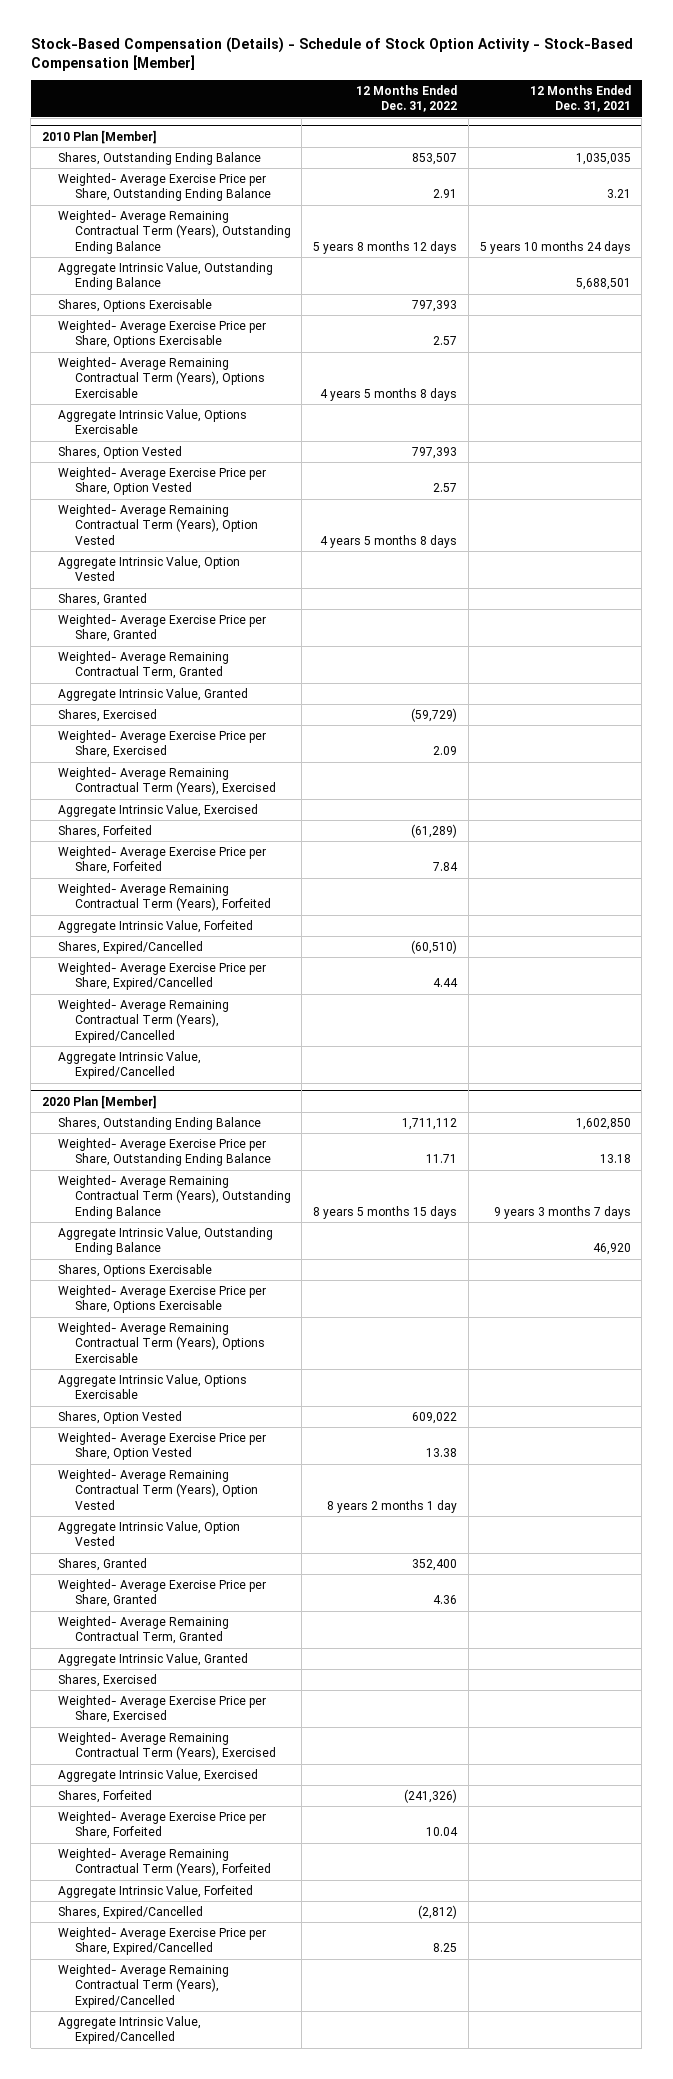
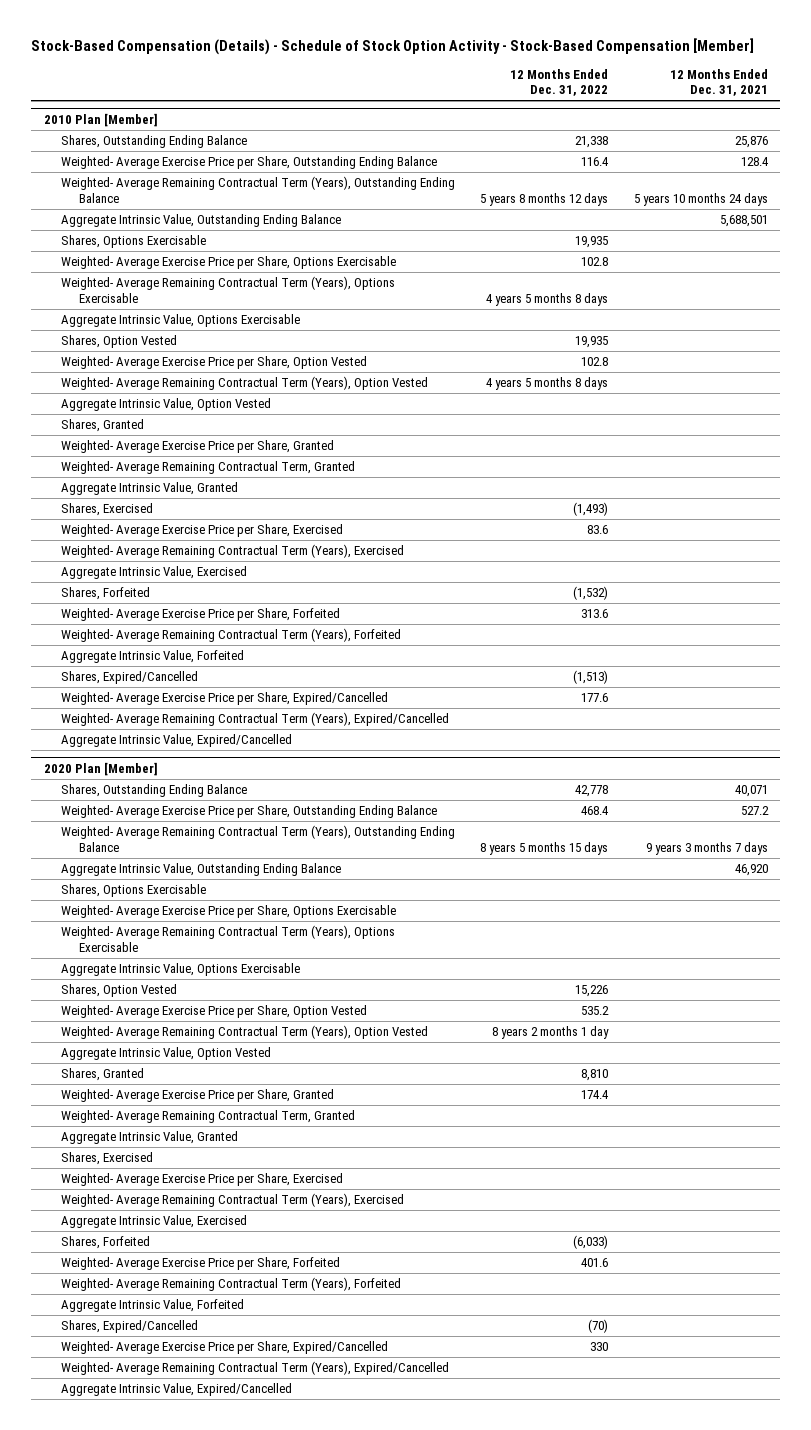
@ 2010 Plan [Member]
- Shares, Outstanding Ending Balance | 853,507 | 1,035,035
- Weighted- Average Exercise Price per Share, Outstanding Ending Balance | 2.91 | 3.21
+ Shares, Outstanding Ending Balance | 21,338 | 25,876
+ Weighted- Average Exercise Price per Share, Outstanding Ending Balance | 116.4 | 128.4
- Shares, Options Exercisable | 797,393 |
- Weighted- Average Exercise Price per Share, Options Exercisable | 2.57 |
+ Shares, Options Exercisable | 19,935 |
+ Weighted- Average Exercise Price per Share, Options Exercisable | 102.8 |
- Shares, Option Vested | 797,393 |
- Weighted- Average Exercise Price per Share, Option Vested | 2.57 |
+ Shares, Option Vested | 19,935 |
+ Weighted- Average Exercise Price per Share, Option Vested | 102.8 |
- Shares, Exercised | (59,729) |
- Weighted- Average Exercise Price per Share, Exercised | 2.09 |
+ Shares, Exercised | (1,493) |
+ Weighted- Average Exercise Price per Share, Exercised | 83.6 |
- Shares, Forfeited | (61,289) |
- Weighted- Average Exercise Price per Share, Forfeited | 7.84 |
+ Shares, Forfeited | (1,532) |
+ Weighted- Average Exercise Price per Share, Forfeited | 313.6 |
- Shares, Expired/Cancelled | (60,510) |
- Weighted- Average Exercise Price per Share, Expired/Cancelled | 4.44 |
+ Shares, Expired/Cancelled | (1,513) |
+ Weighted- Average Exercise Price per Share, Expired/Cancelled | 177.6 |
@ 2020 Plan [Member]
- Shares, Outstanding Ending Balance | 1,711,112 | 1,602,850
- Weighted- Average Exercise Price per Share, Outstanding Ending Balance | 11.71 | 13.18
+ Shares, Outstanding Ending Balance | 42,778 | 40,071
+ Weighted- Average Exercise Price per Share, Outstanding Ending Balance | 468.4 | 527.2
- Shares, Option Vested | 609,022 |
- Weighted- Average Exercise Price per Share, Option Vested | 13.38 |
+ Shares, Option Vested | 15,226 |
+ Weighted- Average Exercise Price per Share, Option Vested | 535.2 |
- Shares, Granted | 352,400 |
- Weighted- Average Exercise Price per Share, Granted | 4.36 |
+ Shares, Granted | 8,810 |
+ Weighted- Average Exercise Price per Share, Granted | 174.4 |
- Shares, Forfeited | (241,326) |
- Weighted- Average Exercise Price per Share, Forfeited | 10.04 |
+ Shares, Forfeited | (6,033) |
+ Weighted- Average Exercise Price per Share, Forfeited | 401.6 |
- Shares, Expired/Cancelled | (2,812) |
- Weighted- Average Exercise Price per Share, Expired/Cancelled | 8.25 |
+ Shares, Expired/Cancelled | (70) |
+ Weighted- Average Exercise Price per Share, Expired/Cancelled | 330 |

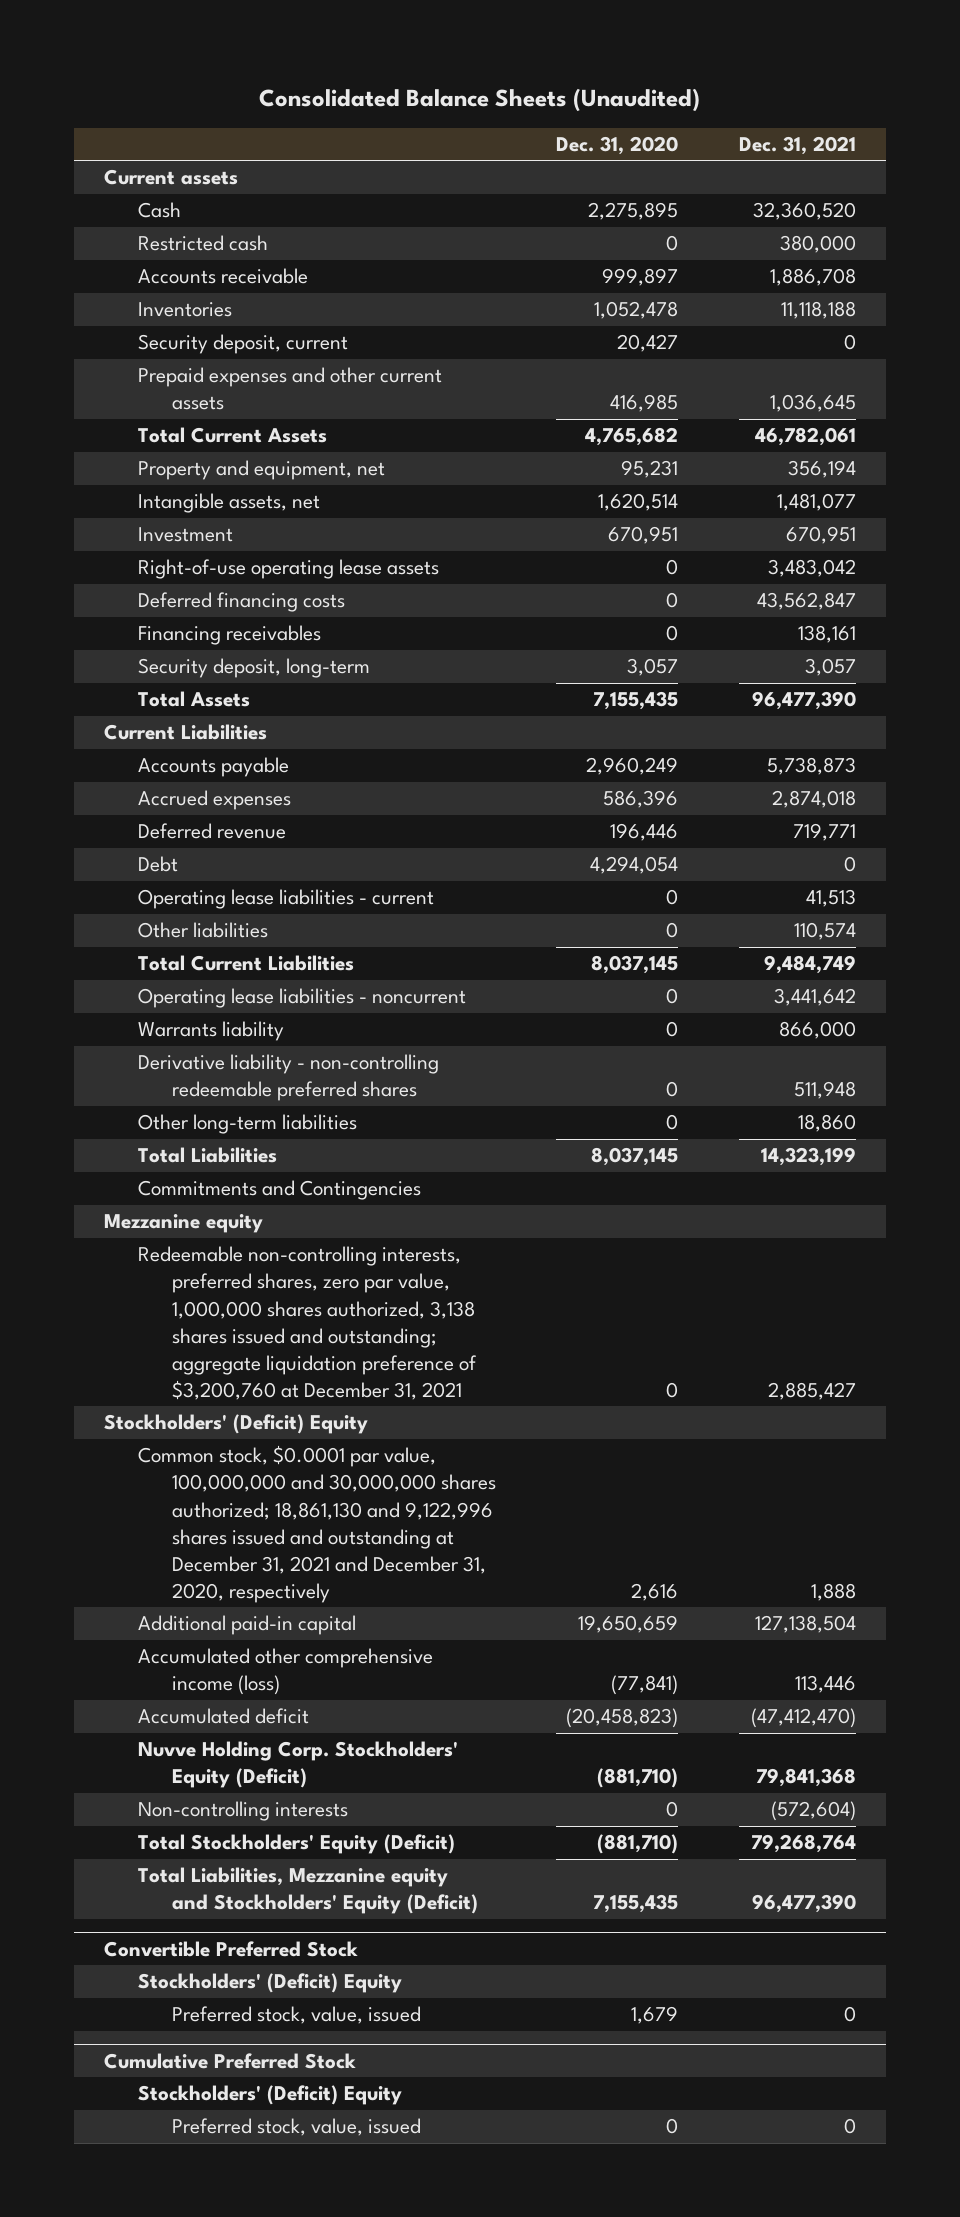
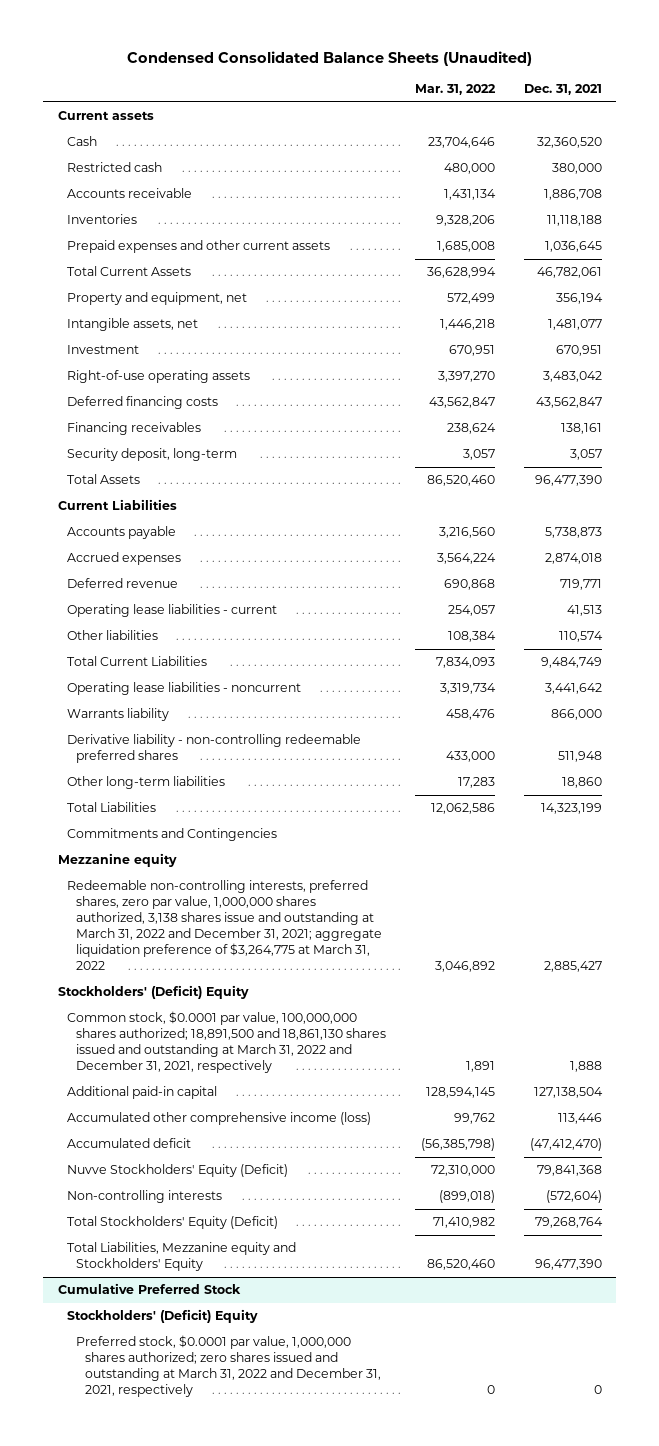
- Consolidated Balance Sheets (Unaudited)
+ Condensed Consolidated Balance Sheets (Unaudited)
- | Dec. 31, 2020 | Dec. 31, 2021
+ | Mar. 31, 2022 | Dec. 31, 2021
- Security deposit, current | 20,427 | 0
- Right-of-use operating lease assets | 0 | 3,483,042
+ Right-of-use operating assets | 3,397,270 | 3,483,042
- Debt | 4,294,054 | 0
- Redeemable non-controlling interests, preferred shares, zero par value, 1,000,000 shares authorized, 3,138 shares issued and outstanding; aggregate liquidation preference of $3,200,760 at December 31, 2021 | 0 | 2,885,427
+ Redeemable non-controlling interests, preferred shares, zero par value, 1,000,000 shares authorized, 3,138 shares issue and outstanding at March 31, 2022 and December 31, 2021; aggregate liquidation preference of $3,264,775 at March 31, 2022 | 3,046,892 | 2,885,427
- Common stock, $0.0001 par value, 100,000,000 and 30,000,000 shares authorized; 18,861,130 and 9,122,996 shares issued and outstanding at December 31, 2021 and December 31, 2020, respectively | 2,616 | 1,888
+ Common stock, $0.0001 par value, 100,000,000 shares authorized; 18,891,500 and 18,861,130 shares issued and outstanding at March 31, 2022 and December 31, 2021, respectively | 1,891 | 1,888
- Nuvve Holding Corp. Stockholders' Equity (Deficit) | (881,710) | 79,841,368
+ Nuvve Stockholders' Equity (Deficit) | 72,310,000 | 79,841,368
- Total Liabilities, Mezzanine equity and Stockholders' Equity (Deficit) | 7,155,435 | 96,477,390
- Convertible Preferred Stock
- Stockholders' (Deficit) Equity
- Preferred stock, value, issued | 1,679 | 0
+ Total Liabilities, Mezzanine equity and Stockholders' Equity | 86,520,460 | 96,477,390
@ Cumulative Preferred Stock
- Preferred stock, value, issued | 0 | 0
+ Preferred stock, $0.0001 par value, 1,000,000 shares authorized; zero shares issued and outstanding at March 31, 2022 and December 31, 2021, respectively | 0 | 0

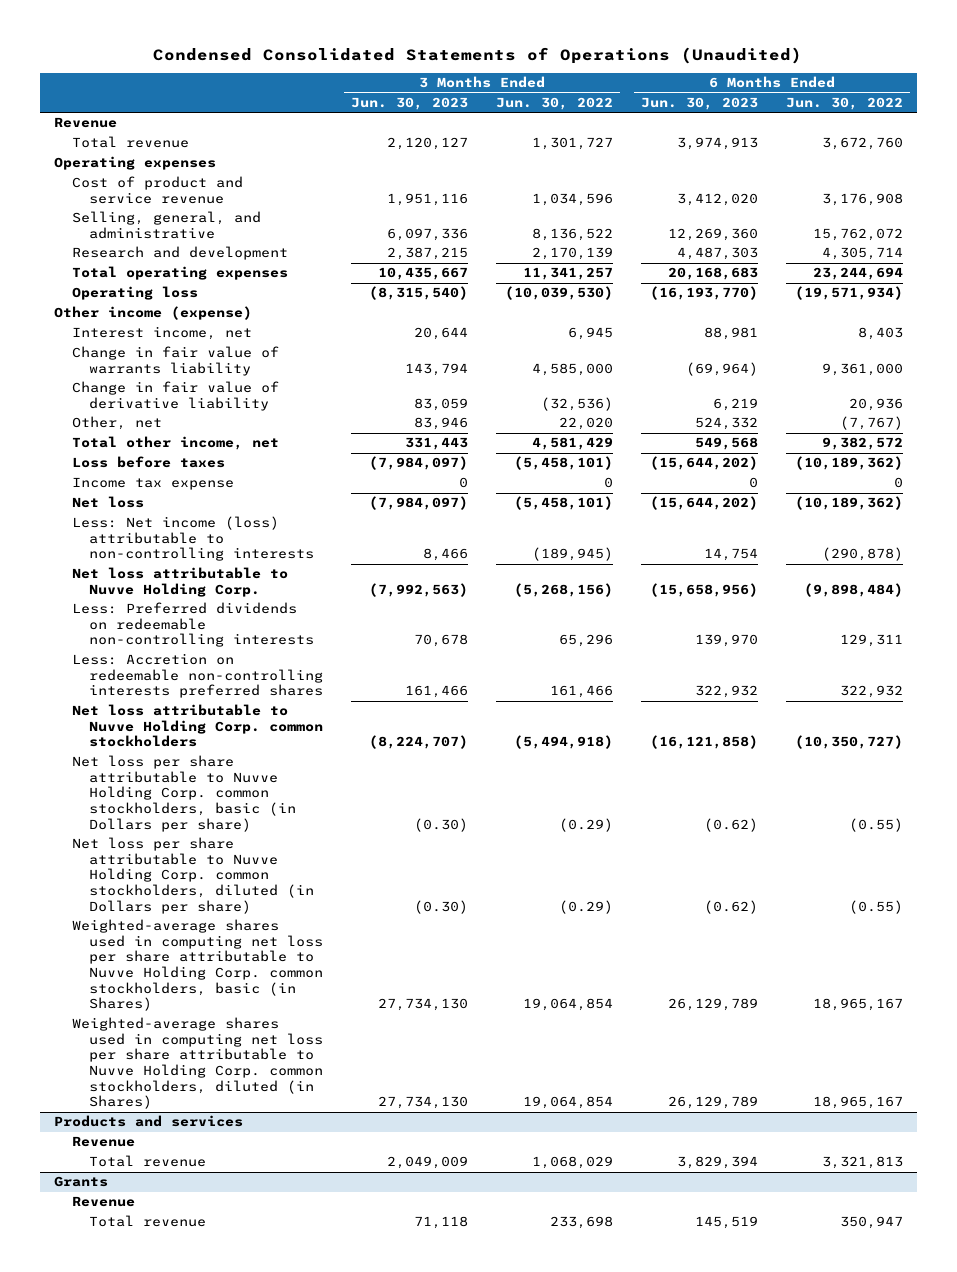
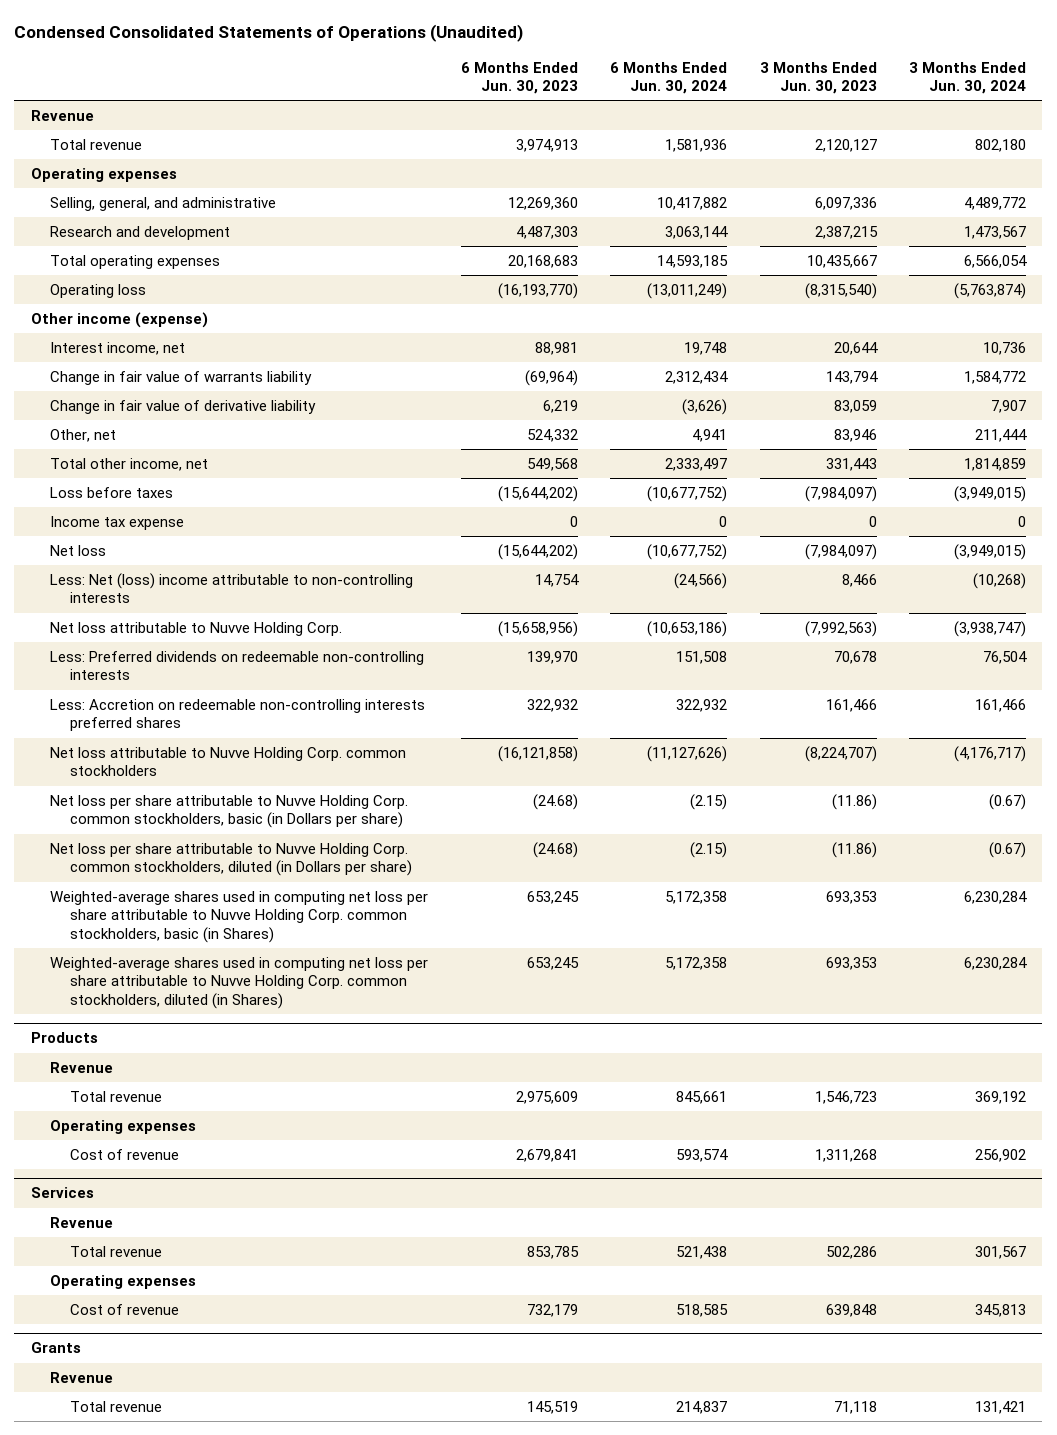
- | 3 Months Ended Jun. 30, 2023 | 3 Months Ended Jun. 30, 2022 | 6 Months Ended Jun. 30, 2023 | 6 Months Ended Jun. 30, 2022
+ | 6 Months Ended Jun. 30, 2023 | 6 Months Ended Jun. 30, 2024 | 3 Months Ended Jun. 30, 2023 | 3 Months Ended Jun. 30, 2024
- Cost of product and service revenue | 1,951,116 | 1,034,596 | 3,412,020 | 3,176,908
- Less: Net income (loss) attributable to non-controlling interests | 8,466 | (189,945) | 14,754 | (290,878)
+ Less: Net (loss) income attributable to non-controlling interests | 14,754 | (24,566) | 8,466 | (10,268)
- Net loss per share attributable to Nuvve Holding Corp. common stockholders, basic (in Dollars per share) | (0.30) | (0.29) | (0.62) | (0.55)
- Net loss per share attributable to Nuvve Holding Corp. common stockholders, diluted (in Dollars per share) | (0.30) | (0.29) | (0.62) | (0.55)
- Weighted-average shares used in computing net loss per share attributable to Nuvve Holding Corp. common stockholders, basic (in Shares) | 27,734,130 | 19,064,854 | 26,129,789 | 18,965,167
- Weighted-average shares used in computing net loss per share attributable to Nuvve Holding Corp. common stockholders, diluted (in Shares) | 27,734,130 | 19,064,854 | 26,129,789 | 18,965,167
- Products and services
+ Net loss per share attributable to Nuvve Holding Corp. common stockholders, basic (in Dollars per share) | (24.68) | (2.15) | (11.86) | (0.67)
+ Net loss per share attributable to Nuvve Holding Corp. common stockholders, diluted (in Dollars per share) | (24.68) | (2.15) | (11.86) | (0.67)
+ Weighted-average shares used in computing net loss per share attributable to Nuvve Holding Corp. common stockholders, basic (in Shares) | 653,245 | 5,172,358 | 693,353 | 6,230,284
+ Weighted-average shares used in computing net loss per share attributable to Nuvve Holding Corp. common stockholders, diluted (in Shares) | 653,245 | 5,172,358 | 693,353 | 6,230,284
+ Products
- Total revenue | 2,049,009 | 1,068,029 | 3,829,394 | 3,321,813
+ Total revenue | 2,975,609 | 845,661 | 1,546,723 | 369,192
+ Operating expenses
+ Cost of revenue | 2,679,841 | 593,574 | 1,311,268 | 256,902
+ Services
+ Revenue
+ Total revenue | 853,785 | 521,438 | 502,286 | 301,567
+ Operating expenses
+ Cost of revenue | 732,179 | 518,585 | 639,848 | 345,813

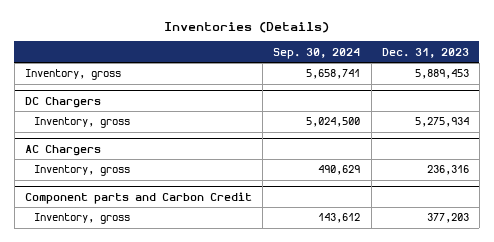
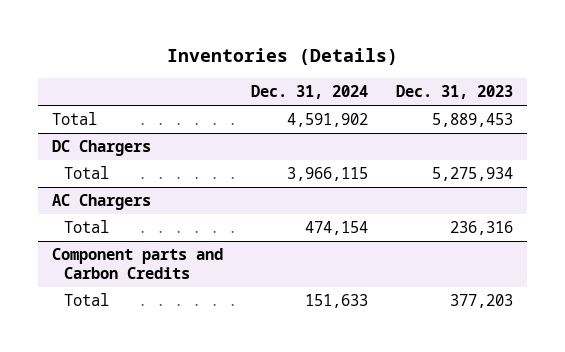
- | Sep. 30, 2024 | Dec. 31, 2023
+ | Dec. 31, 2024 | Dec. 31, 2023
- Inventory, gross | 5,658,741 | 5,889,453
+ Total | 4,591,902 | 5,889,453
@ DC Chargers
- Inventory, gross | 5,024,500 | 5,275,934
+ Total | 3,966,115 | 5,275,934
@ AC Chargers
- Inventory, gross | 490,629 | 236,316
- Component parts and Carbon Credit
- Inventory, gross | 143,612 | 377,203
@ AC Chargers
+ Total | 474,154 | 236,316
+ Component parts and Carbon Credits
+ Total | 151,633 | 377,203

